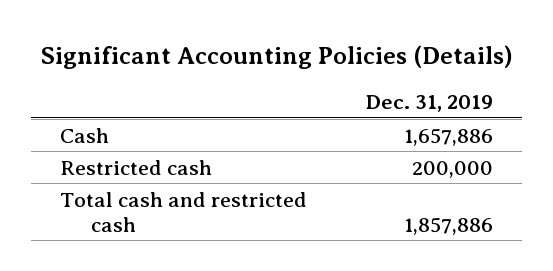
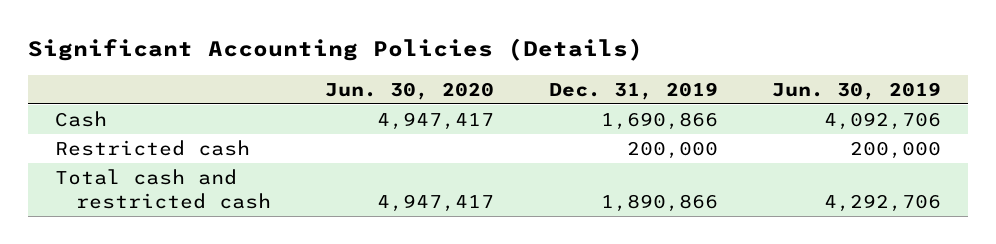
- | Dec. 31, 2019
+ | Jun. 30, 2020 | Dec. 31, 2019 | Jun. 30, 2019
- Cash | 1,657,886
+ Cash | 4,947,417 | 1,690,866 | 4,092,706
- Total cash and restricted cash | 1,857,886
+ Total cash and restricted cash | 4,947,417 | 1,890,866 | 4,292,706

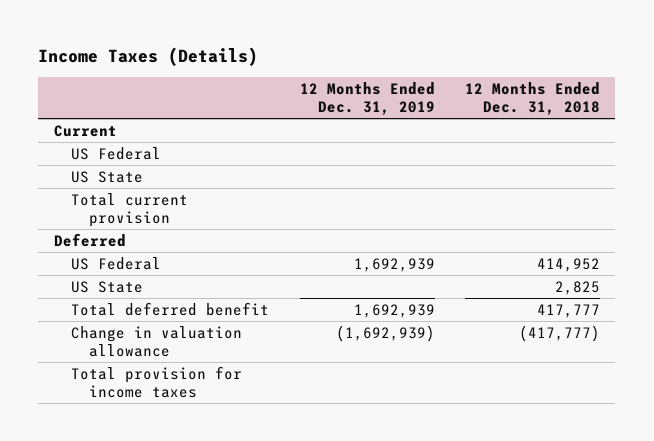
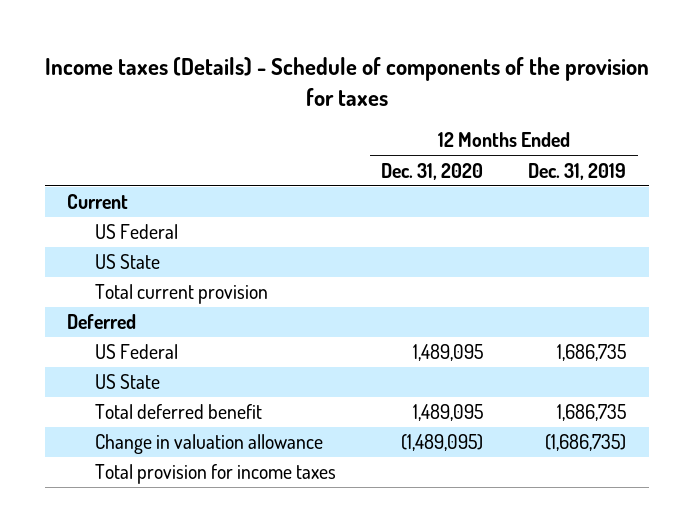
- Income Taxes (Details)
+ Income taxes (Details) - Schedule of components of the provision for taxes
- | 12 Months Ended Dec. 31, 2019 | 12 Months Ended Dec. 31, 2018
+ | 12 Months Ended Dec. 31, 2020 | 12 Months Ended Dec. 31, 2019
- US Federal | 1,692,939 | 414,952
+ US Federal | 1,489,095 | 1,686,735
- Total deferred benefit | 1,692,939 | 417,777
- Change in valuation allowance | (1,692,939) | (417,777)
+ Total deferred benefit | 1,489,095 | 1,686,735
+ Change in valuation allowance | (1,489,095) | (1,686,735)

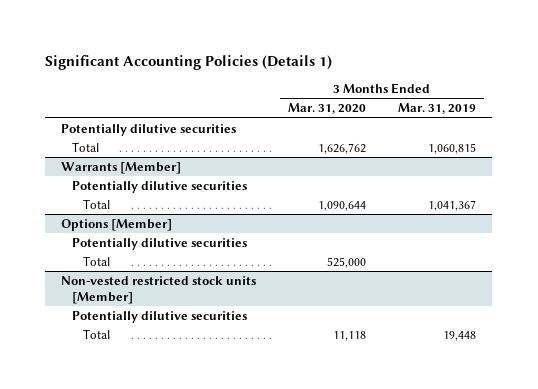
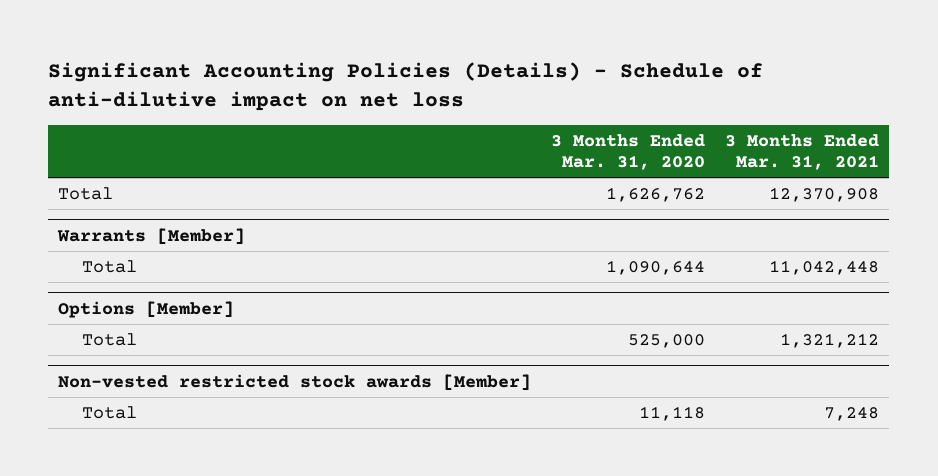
- Significant Accounting Policies (Details 1)
+ Significant Accounting Policies (Details) - Schedule of anti-dilutive impact on net loss
- | 3 Months Ended Mar. 31, 2020 | 3 Months Ended Mar. 31, 2019
+ | 3 Months Ended Mar. 31, 2020 | 3 Months Ended Mar. 31, 2021
- Potentially dilutive securities
@ Warrants [Member]
- Potentially dilutive securities
@ Options [Member]
- Potentially dilutive securities
- Non-vested restricted stock units [Member]
- Potentially dilutive securities
+ Non-vested restricted stock awards [Member]

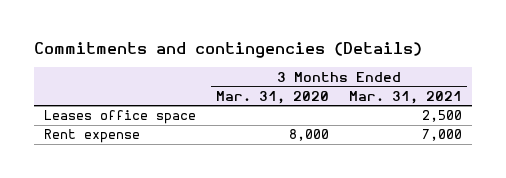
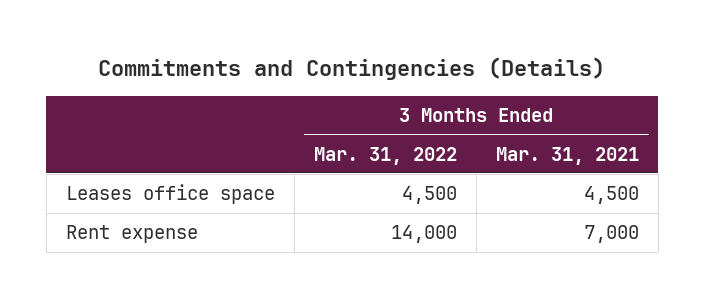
- Commitments and contingencies (Details)
+ Commitments and Contingencies (Details)
- | 3 Months Ended Mar. 31, 2020 | 3 Months Ended Mar. 31, 2021
+ | 3 Months Ended Mar. 31, 2022 | 3 Months Ended Mar. 31, 2021
- Leases office space | | 2,500
+ Leases office space | 4,500 | 4,500

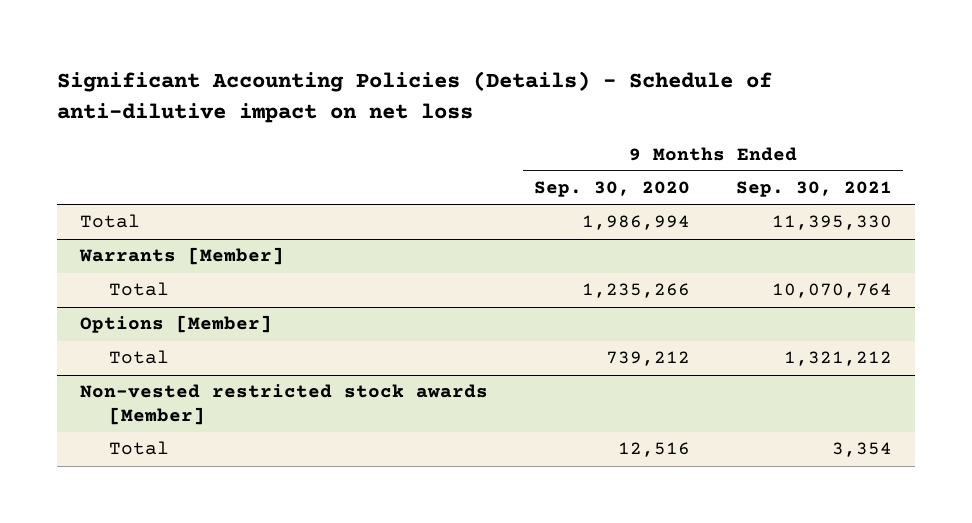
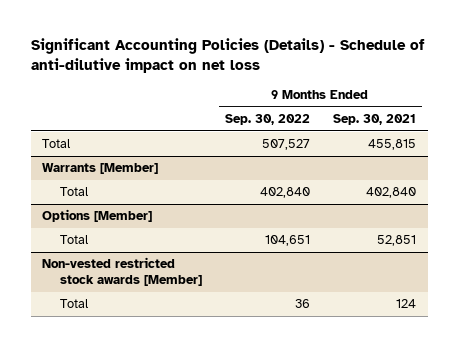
- | 9 Months Ended Sep. 30, 2020 | 9 Months Ended Sep. 30, 2021
+ | 9 Months Ended Sep. 30, 2022 | 9 Months Ended Sep. 30, 2021
- Total | 1,986,994 | 11,395,330
+ Total | 507,527 | 455,815
@ Warrants [Member]
- Total | 1,235,266 | 10,070,764
+ Total | 402,840 | 402,840
@ Options [Member]
- Total | 739,212 | 1,321,212
+ Total | 104,651 | 52,851
@ Non-vested restricted stock awards [Member]
- Total | 12,516 | 3,354
+ Total | 36 | 124

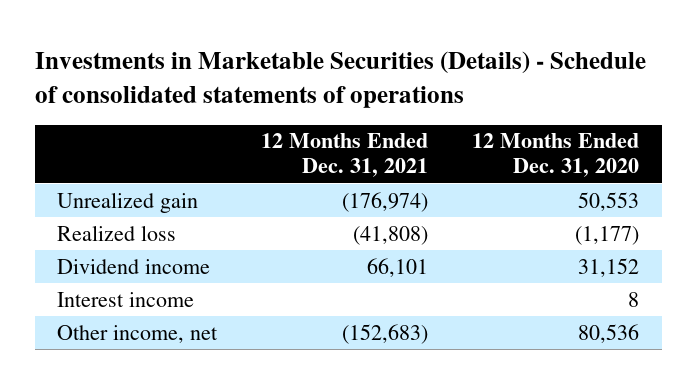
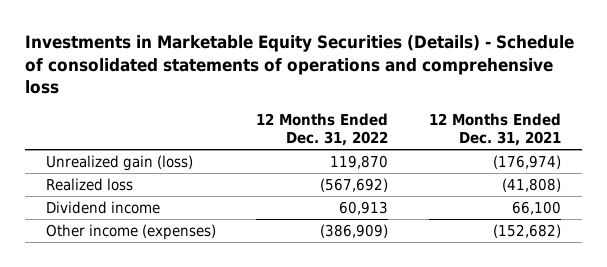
- Investments in Marketable Securities (Details) - Schedule of consolidated statements of operations
+ Investments in Marketable Equity Securities (Details) - Schedule of consolidated statements of operations and comprehensive loss
- | 12 Months Ended Dec. 31, 2021 | 12 Months Ended Dec. 31, 2020
+ | 12 Months Ended Dec. 31, 2022 | 12 Months Ended Dec. 31, 2021
- Unrealized gain | (176,974) | 50,553
+ Unrealized gain (loss) | 119,870 | (176,974)
- Dividend income | 66,101 | 31,152
- Interest income | | 8
- Other income, net | (152,683) | 80,536
+ Dividend income | 60,913 | 66,100
+ Other income (expenses) | (386,909) | (152,682)

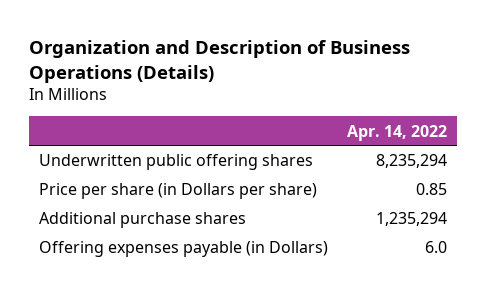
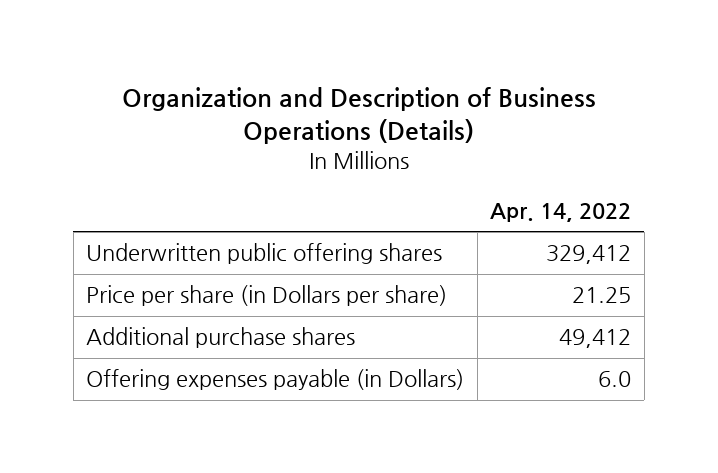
- Underwritten public offering shares | 8,235,294
- Price per share (in Dollars per share) | 0.85
- Additional purchase shares | 1,235,294
+ Underwritten public offering shares | 329,412
+ Price per share (in Dollars per share) | 21.25
+ Additional purchase shares | 49,412

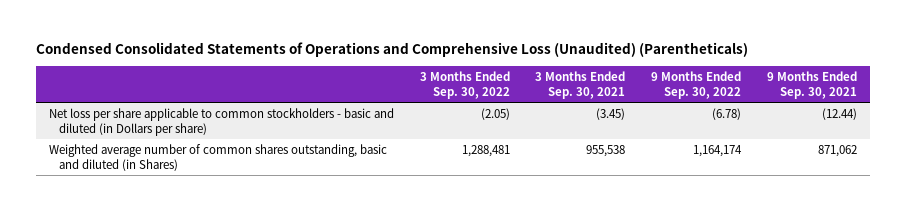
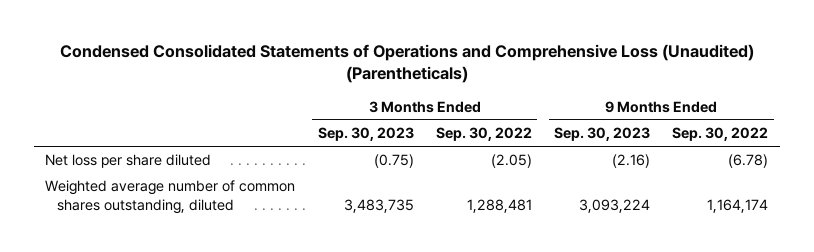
- | 3 Months Ended Sep. 30, 2022 | 3 Months Ended Sep. 30, 2021 | 9 Months Ended Sep. 30, 2022 | 9 Months Ended Sep. 30, 2021
+ | 3 Months Ended Sep. 30, 2023 | 3 Months Ended Sep. 30, 2022 | 9 Months Ended Sep. 30, 2023 | 9 Months Ended Sep. 30, 2022
- Net loss per share applicable to common stockholders - basic and diluted (in Dollars per share) | (2.05) | (3.45) | (6.78) | (12.44)
- Weighted average number of common shares outstanding, basic and diluted (in Shares) | 1,288,481 | 955,538 | 1,164,174 | 871,062
+ Net loss per share diluted | (0.75) | (2.05) | (2.16) | (6.78)
+ Weighted average number of common shares outstanding, diluted | 3,483,735 | 1,288,481 | 3,093,224 | 1,164,174

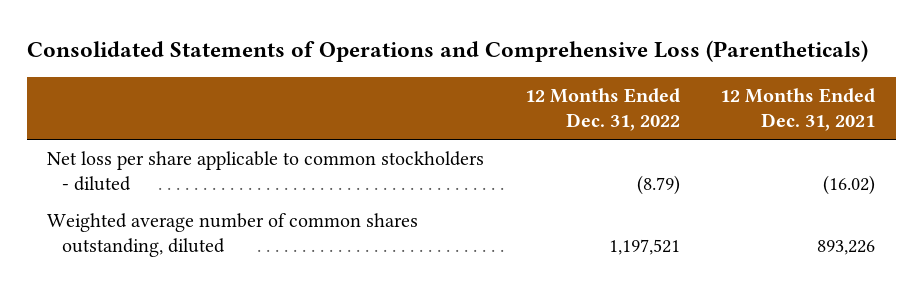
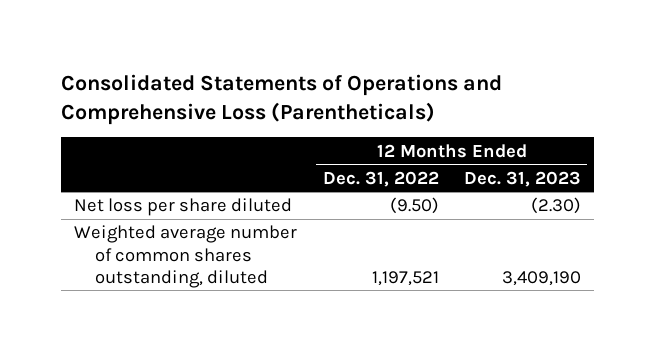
- | 12 Months Ended Dec. 31, 2022 | 12 Months Ended Dec. 31, 2021
+ | 12 Months Ended Dec. 31, 2022 | 12 Months Ended Dec. 31, 2023
- Net loss per share applicable to common stockholders - diluted | (8.79) | (16.02)
+ Net loss per share diluted | (9.50) | (2.30)

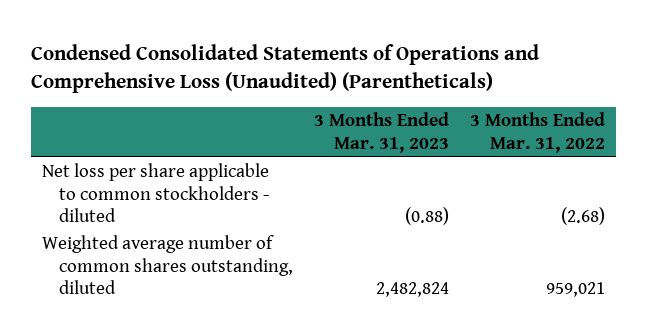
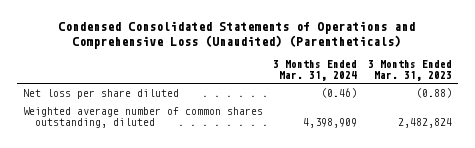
- | 3 Months Ended Mar. 31, 2023 | 3 Months Ended Mar. 31, 2022
+ | 3 Months Ended Mar. 31, 2024 | 3 Months Ended Mar. 31, 2023
- Net loss per share applicable to common stockholders - diluted | (0.88) | (2.68)
+ Net loss per share diluted | (0.46) | (0.88)

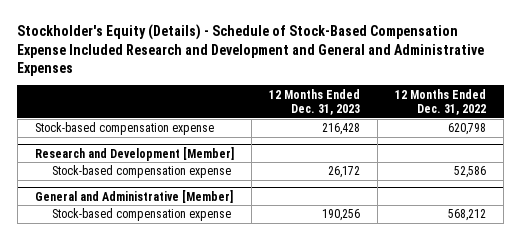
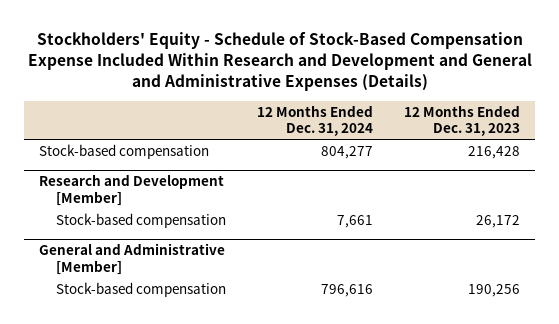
- Stockholder's Equity (Details) - Schedule of Stock-Based Compensation Expense Included Research and Development and General and Administrative Expenses
+ Stockholders' Equity - Schedule of Stock-Based Compensation Expense Included Within Research and Development and General and Administrative Expenses (Details)
- | 12 Months Ended Dec. 31, 2023 | 12 Months Ended Dec. 31, 2022
+ | 12 Months Ended Dec. 31, 2024 | 12 Months Ended Dec. 31, 2023
- Stock-based compensation expense | 216,428 | 620,798
+ Stock-based compensation | 804,277 | 216,428
@ Research and Development [Member]
- Stock-based compensation expense | 26,172 | 52,586
+ Stock-based compensation | 7,661 | 26,172
@ General and Administrative [Member]
- Stock-based compensation expense | 190,256 | 568,212
+ Stock-based compensation | 796,616 | 190,256

